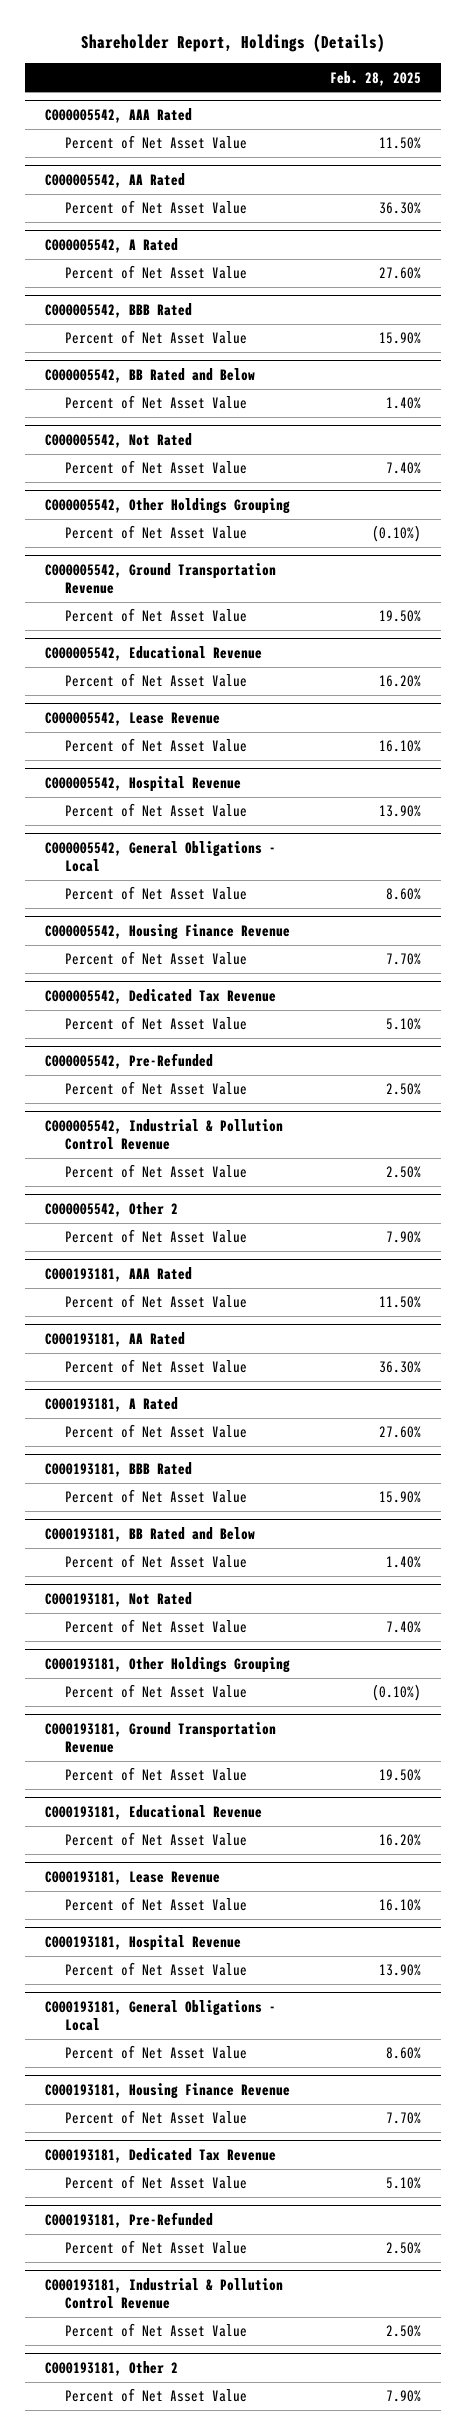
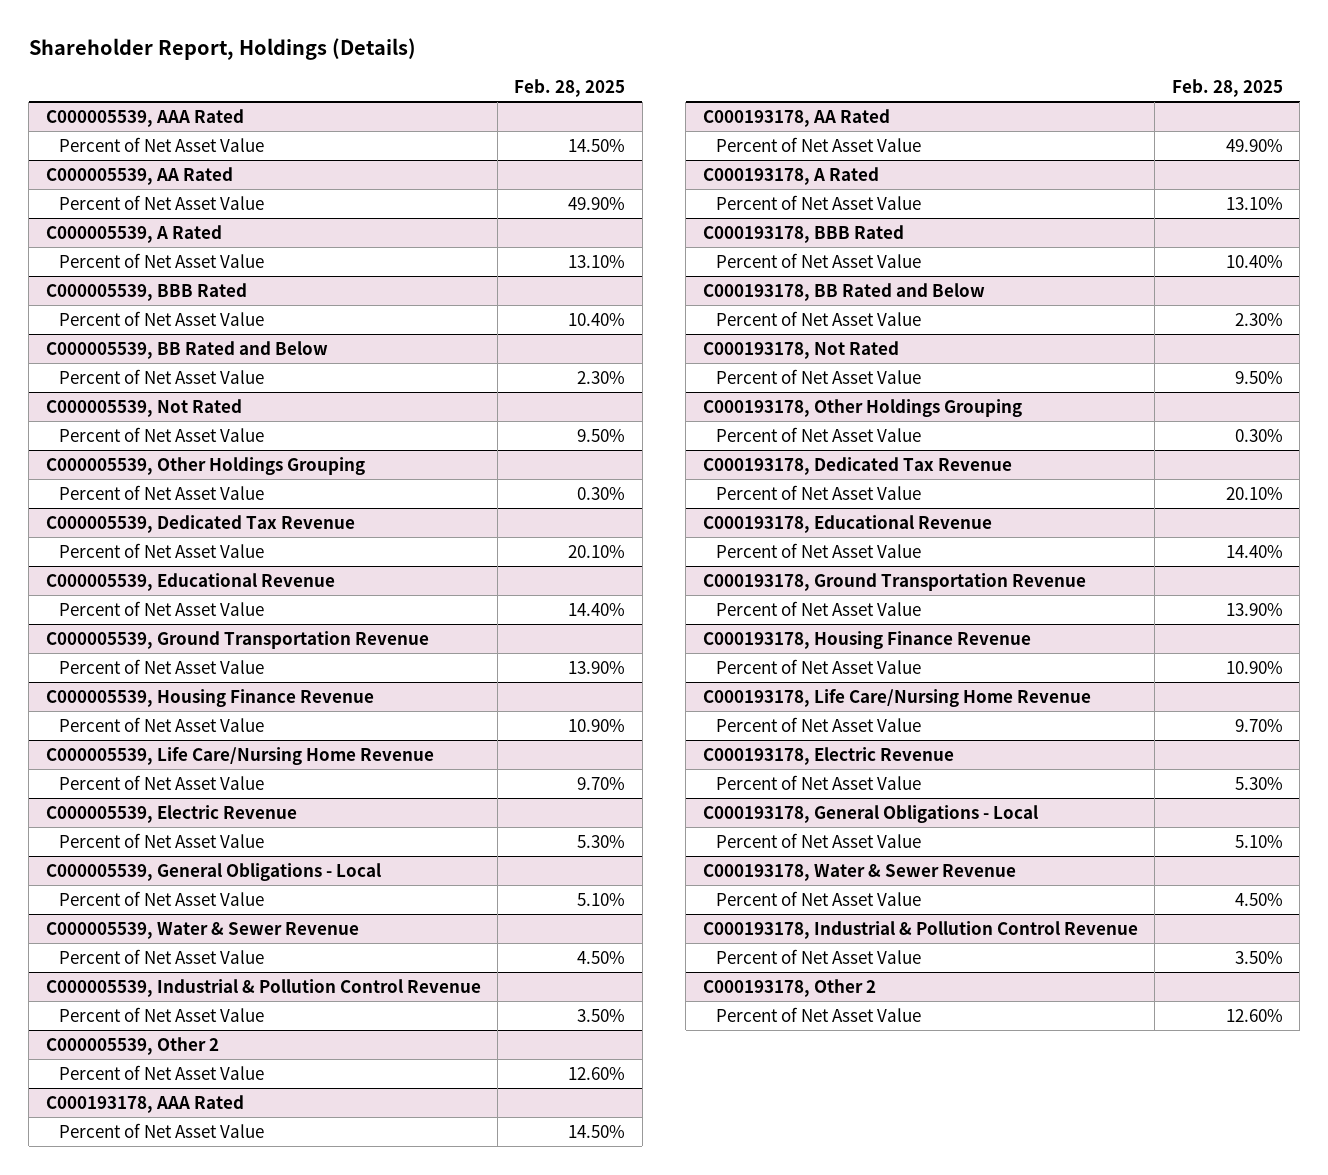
- C000005542, AAA Rated
- Percent of Net Asset Value | 11.50%
- C000005542, AA Rated
- Percent of Net Asset Value | 36.30%
- C000005542, A Rated
- Percent of Net Asset Value | 27.60%
- C000005542, BBB Rated
- Percent of Net Asset Value | 15.90%
- C000005542, BB Rated and Below
- Percent of Net Asset Value | 1.40%
- C000005542, Not Rated
- Percent of Net Asset Value | 7.40%
- C000005542, Other Holdings Grouping
- Percent of Net Asset Value | (0.10%)
- C000005542, Ground Transportation Revenue
- Percent of Net Asset Value | 19.50%
- C000005542, Educational Revenue
- Percent of Net Asset Value | 16.20%
- C000005542, Lease Revenue
- Percent of Net Asset Value | 16.10%
- C000005542, Hospital Revenue
+ C000005539, AAA Rated
+ Percent of Net Asset Value | 14.50%
+ C000005539, AA Rated
+ Percent of Net Asset Value | 49.90%
+ C000005539, A Rated
+ Percent of Net Asset Value | 13.10%
+ C000005539, BBB Rated
+ Percent of Net Asset Value | 10.40%
+ C000005539, BB Rated and Below
+ Percent of Net Asset Value | 2.30%
+ C000005539, Not Rated
+ Percent of Net Asset Value | 9.50%
+ C000005539, Other Holdings Grouping
+ Percent of Net Asset Value | 0.30%
+ C000005539, Dedicated Tax Revenue
+ Percent of Net Asset Value | 20.10%
+ C000005539, Educational Revenue
+ Percent of Net Asset Value | 14.40%
+ C000005539, Ground Transportation Revenue
- C000005542, General Obligations - Local
- Percent of Net Asset Value | 8.60%
- C000005542, Housing Finance Revenue
- Percent of Net Asset Value | 7.70%
- C000005542, Dedicated Tax Revenue
+ C000005539, Housing Finance Revenue
+ Percent of Net Asset Value | 10.90%
+ C000005539, Life Care/Nursing Home Revenue
+ Percent of Net Asset Value | 9.70%
+ C000005539, Electric Revenue
+ Percent of Net Asset Value | 5.30%
+ C000005539, General Obligations - Local
- C000005542, Pre-Refunded
- Percent of Net Asset Value | 2.50%
- C000005542, Industrial & Pollution Control Revenue
- Percent of Net Asset Value | 2.50%
- C000005542, Other 2
- Percent of Net Asset Value | 7.90%
- C000193181, AAA Rated
- Percent of Net Asset Value | 11.50%
- C000193181, AA Rated
- Percent of Net Asset Value | 36.30%
- C000193181, A Rated
- Percent of Net Asset Value | 27.60%
- C000193181, BBB Rated
- Percent of Net Asset Value | 15.90%
- C000193181, BB Rated and Below
- Percent of Net Asset Value | 1.40%
- C000193181, Not Rated
- Percent of Net Asset Value | 7.40%
- C000193181, Other Holdings Grouping
- Percent of Net Asset Value | (0.10%)
- C000193181, Ground Transportation Revenue
- Percent of Net Asset Value | 19.50%
- C000193181, Educational Revenue
- Percent of Net Asset Value | 16.20%
- C000193181, Lease Revenue
- Percent of Net Asset Value | 16.10%
- C000193181, Hospital Revenue
+ C000005539, Water & Sewer Revenue
+ Percent of Net Asset Value | 4.50%
+ C000005539, Industrial & Pollution Control Revenue
+ Percent of Net Asset Value | 3.50%
+ C000005539, Other 2
+ Percent of Net Asset Value | 12.60%
+ C000193178, AAA Rated
+ Percent of Net Asset Value | 14.50%
+ C000193178, AA Rated
+ Percent of Net Asset Value | 49.90%
+ C000193178, A Rated
+ Percent of Net Asset Value | 13.10%
+ C000193178, BBB Rated
+ Percent of Net Asset Value | 10.40%
+ C000193178, BB Rated and Below
+ Percent of Net Asset Value | 2.30%
+ C000193178, Not Rated
+ Percent of Net Asset Value | 9.50%
+ C000193178, Other Holdings Grouping
+ Percent of Net Asset Value | 0.30%
+ C000193178, Dedicated Tax Revenue
+ Percent of Net Asset Value | 20.10%
+ C000193178, Educational Revenue
+ Percent of Net Asset Value | 14.40%
+ C000193178, Ground Transportation Revenue
- C000193181, General Obligations - Local
- Percent of Net Asset Value | 8.60%
- C000193181, Housing Finance Revenue
- Percent of Net Asset Value | 7.70%
- C000193181, Dedicated Tax Revenue
+ C000193178, Housing Finance Revenue
+ Percent of Net Asset Value | 10.90%
+ C000193178, Life Care/Nursing Home Revenue
+ Percent of Net Asset Value | 9.70%
+ C000193178, Electric Revenue
+ Percent of Net Asset Value | 5.30%
+ C000193178, General Obligations - Local
- C000193181, Pre-Refunded
- Percent of Net Asset Value | 2.50%
- C000193181, Industrial & Pollution Control Revenue
- Percent of Net Asset Value | 2.50%
- C000193181, Other 2
- Percent of Net Asset Value | 7.90%
+ C000193178, Water & Sewer Revenue
+ Percent of Net Asset Value | 4.50%
+ C000193178, Industrial & Pollution Control Revenue
+ Percent of Net Asset Value | 3.50%
+ C000193178, Other 2
+ Percent of Net Asset Value | 12.60%

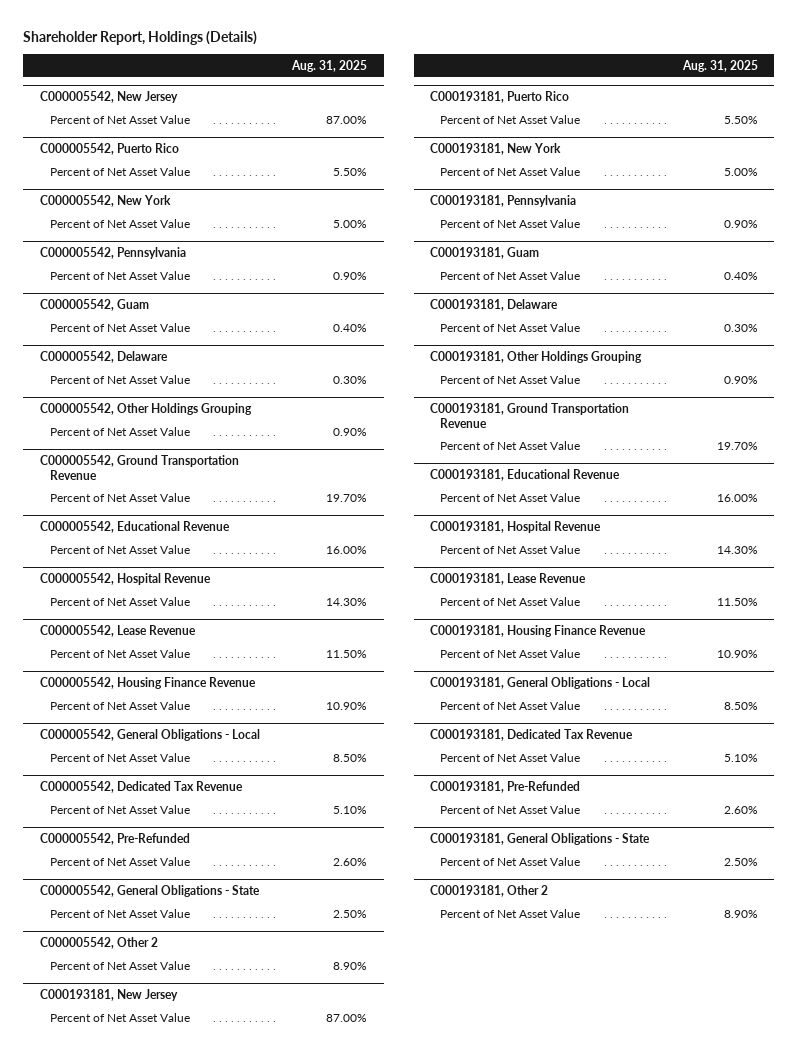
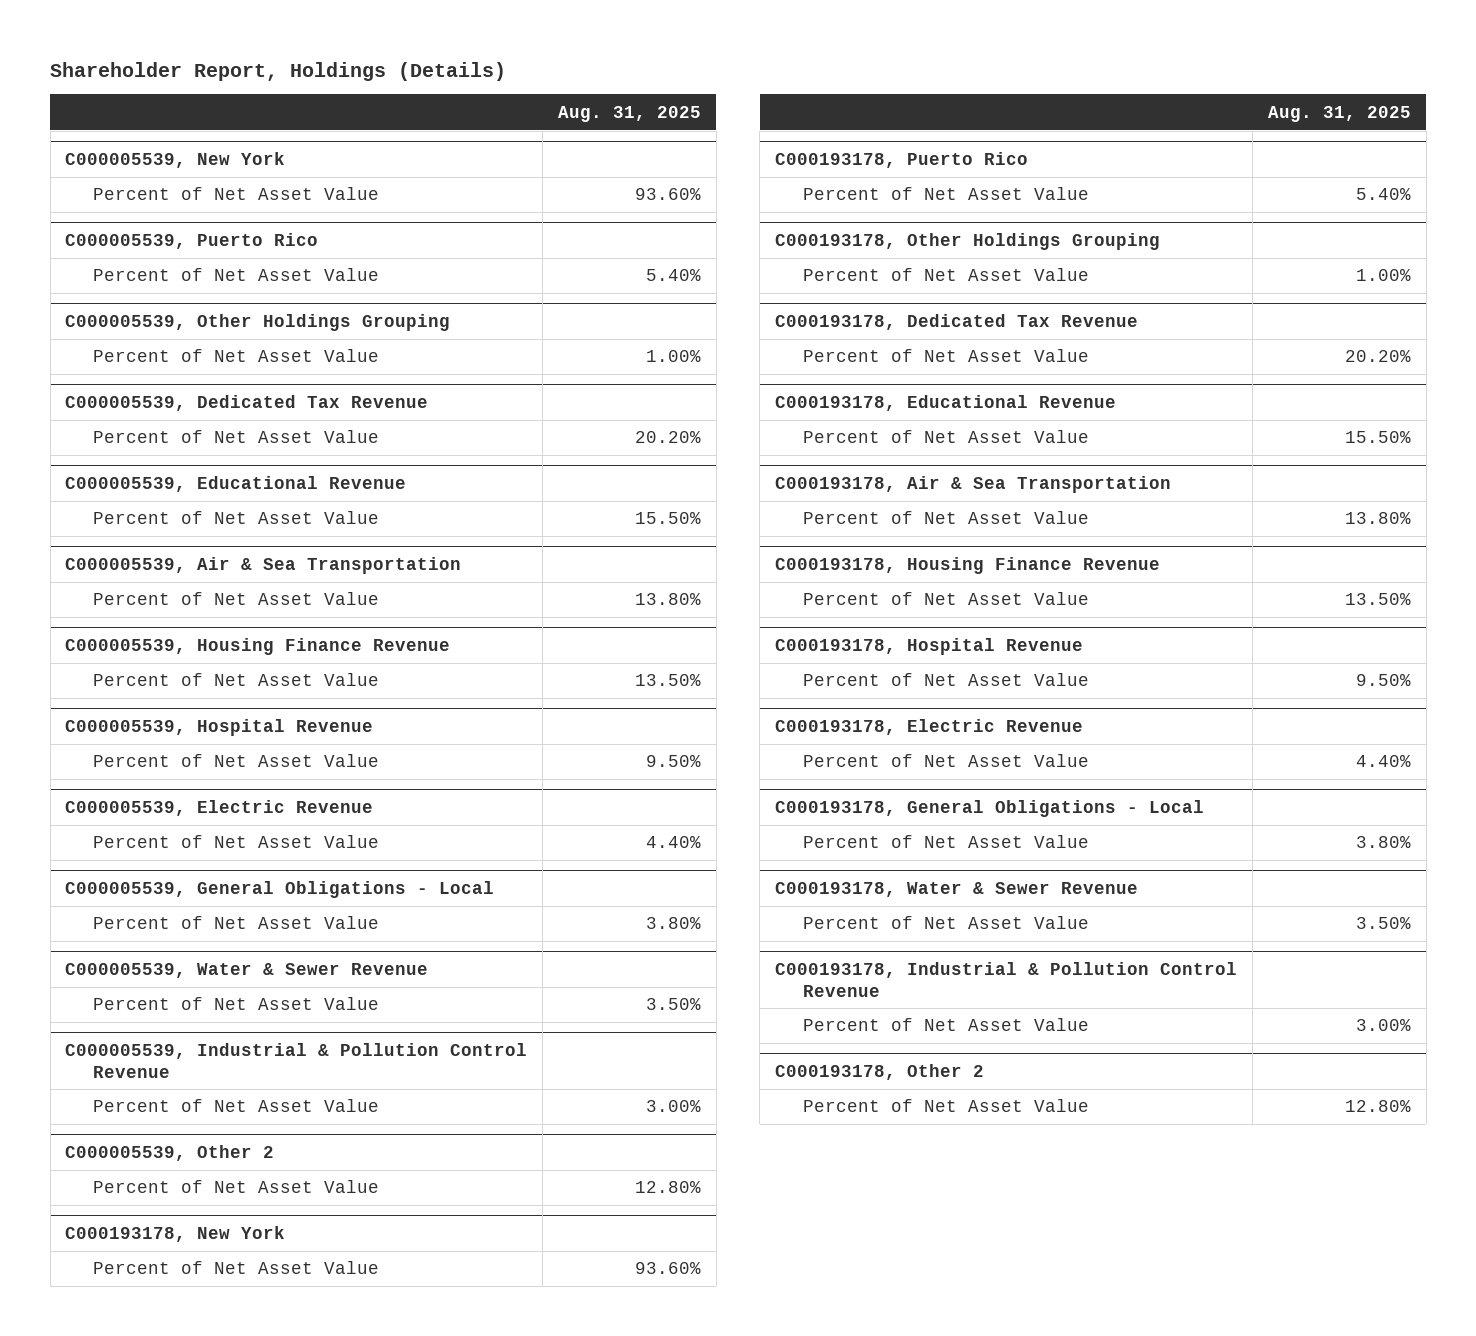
- C000005542, New Jersey
- Percent of Net Asset Value | 87.00%
- C000005542, Puerto Rico
- Percent of Net Asset Value | 5.50%
- C000005542, New York
- Percent of Net Asset Value | 5.00%
- C000005542, Pennsylvania
- Percent of Net Asset Value | 0.90%
- C000005542, Guam
- Percent of Net Asset Value | 0.40%
- C000005542, Delaware
- Percent of Net Asset Value | 0.30%
- C000005542, Other Holdings Grouping
- Percent of Net Asset Value | 0.90%
- C000005542, Ground Transportation Revenue
- Percent of Net Asset Value | 19.70%
- C000005542, Educational Revenue
- Percent of Net Asset Value | 16.00%
- C000005542, Hospital Revenue
- Percent of Net Asset Value | 14.30%
- C000005542, Lease Revenue
- Percent of Net Asset Value | 11.50%
- C000005542, Housing Finance Revenue
- Percent of Net Asset Value | 10.90%
- C000005542, General Obligations - Local
- Percent of Net Asset Value | 8.50%
- C000005542, Dedicated Tax Revenue
- Percent of Net Asset Value | 5.10%
- C000005542, Pre-Refunded
- Percent of Net Asset Value | 2.60%
- C000005542, General Obligations - State
- Percent of Net Asset Value | 2.50%
- C000005542, Other 2
- Percent of Net Asset Value | 8.90%
- C000193181, New Jersey
- Percent of Net Asset Value | 87.00%
- C000193181, Puerto Rico
- Percent of Net Asset Value | 5.50%
- C000193181, New York
- Percent of Net Asset Value | 5.00%
- C000193181, Pennsylvania
- Percent of Net Asset Value | 0.90%
- C000193181, Guam
- Percent of Net Asset Value | 0.40%
- C000193181, Delaware
- Percent of Net Asset Value | 0.30%
- C000193181, Other Holdings Grouping
- Percent of Net Asset Value | 0.90%
- C000193181, Ground Transportation Revenue
- Percent of Net Asset Value | 19.70%
- C000193181, Educational Revenue
- Percent of Net Asset Value | 16.00%
- C000193181, Hospital Revenue
- Percent of Net Asset Value | 14.30%
- C000193181, Lease Revenue
- Percent of Net Asset Value | 11.50%
- C000193181, Housing Finance Revenue
- Percent of Net Asset Value | 10.90%
- C000193181, General Obligations - Local
- Percent of Net Asset Value | 8.50%
- C000193181, Dedicated Tax Revenue
- Percent of Net Asset Value | 5.10%
- C000193181, Pre-Refunded
- Percent of Net Asset Value | 2.60%
- C000193181, General Obligations - State
- Percent of Net Asset Value | 2.50%
- C000193181, Other 2
- Percent of Net Asset Value | 8.90%
+ C000005539, New York
+ Percent of Net Asset Value | 93.60%
+ C000005539, Puerto Rico
+ Percent of Net Asset Value | 5.40%
+ C000005539, Other Holdings Grouping
+ Percent of Net Asset Value | 1.00%
+ C000005539, Dedicated Tax Revenue
+ Percent of Net Asset Value | 20.20%
+ C000005539, Educational Revenue
+ Percent of Net Asset Value | 15.50%
+ C000005539, Air & Sea Transportation
+ Percent of Net Asset Value | 13.80%
+ C000005539, Housing Finance Revenue
+ Percent of Net Asset Value | 13.50%
+ C000005539, Hospital Revenue
+ Percent of Net Asset Value | 9.50%
+ C000005539, Electric Revenue
+ Percent of Net Asset Value | 4.40%
+ C000005539, General Obligations - Local
+ Percent of Net Asset Value | 3.80%
+ C000005539, Water & Sewer Revenue
+ Percent of Net Asset Value | 3.50%
+ C000005539, Industrial & Pollution Control Revenue
+ Percent of Net Asset Value | 3.00%
+ C000005539, Other 2
+ Percent of Net Asset Value | 12.80%
+ C000193178, New York
+ Percent of Net Asset Value | 93.60%
+ C000193178, Puerto Rico
+ Percent of Net Asset Value | 5.40%
+ C000193178, Other Holdings Grouping
+ Percent of Net Asset Value | 1.00%
+ C000193178, Dedicated Tax Revenue
+ Percent of Net Asset Value | 20.20%
+ C000193178, Educational Revenue
+ Percent of Net Asset Value | 15.50%
+ C000193178, Air & Sea Transportation
+ Percent of Net Asset Value | 13.80%
+ C000193178, Housing Finance Revenue
+ Percent of Net Asset Value | 13.50%
+ C000193178, Hospital Revenue
+ Percent of Net Asset Value | 9.50%
+ C000193178, Electric Revenue
+ Percent of Net Asset Value | 4.40%
+ C000193178, General Obligations - Local
+ Percent of Net Asset Value | 3.80%
+ C000193178, Water & Sewer Revenue
+ Percent of Net Asset Value | 3.50%
+ C000193178, Industrial & Pollution Control Revenue
+ Percent of Net Asset Value | 3.00%
+ C000193178, Other 2
+ Percent of Net Asset Value | 12.80%

